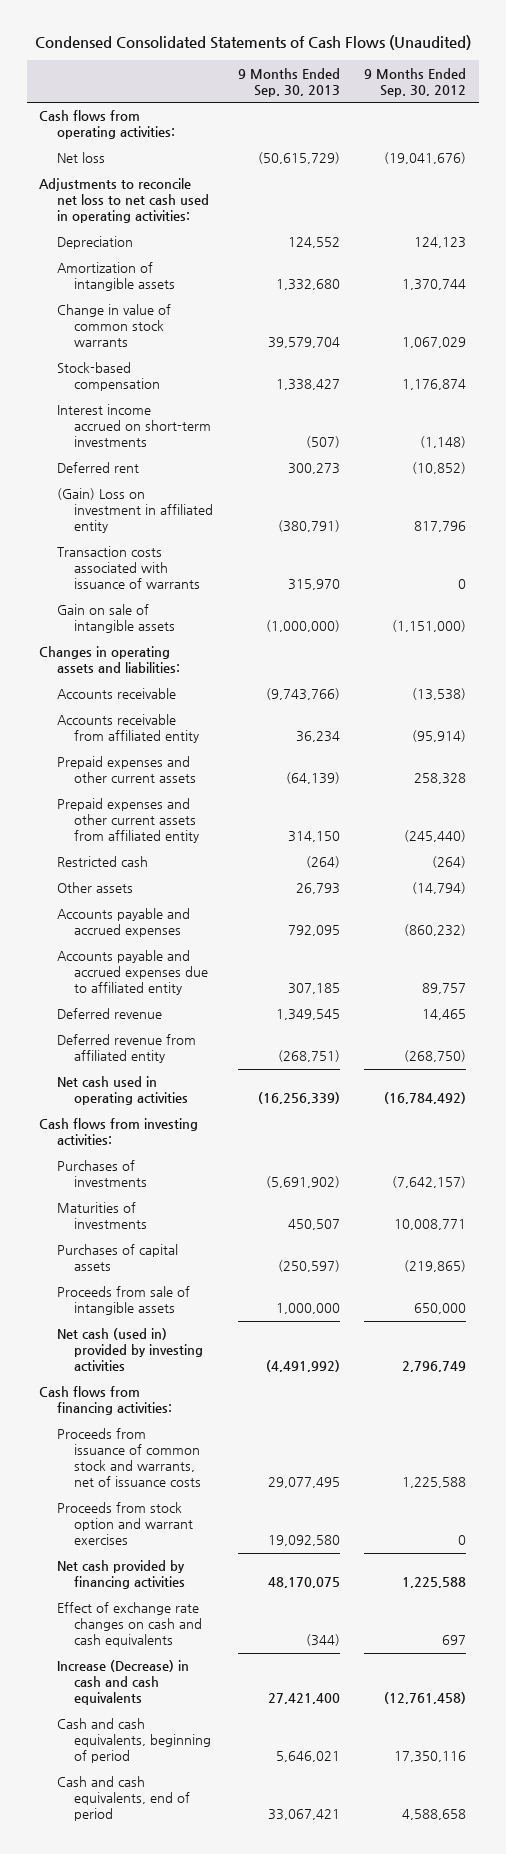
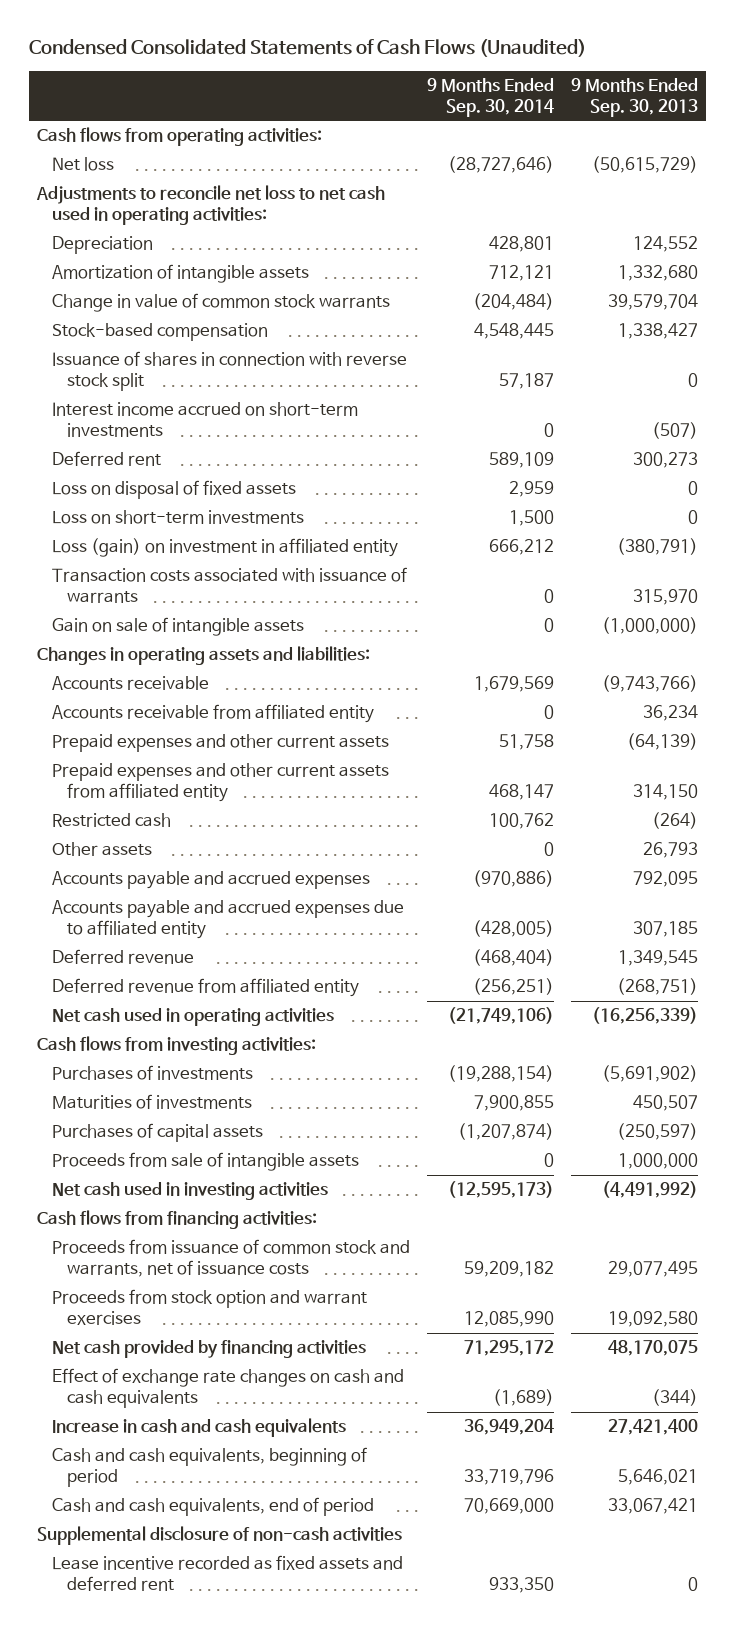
- | 9 Months Ended Sep. 30, 2013 | 9 Months Ended Sep. 30, 2012
+ | 9 Months Ended Sep. 30, 2014 | 9 Months Ended Sep. 30, 2013
+ Issuance of shares in connection with reverse stock split | 57,187 | 0
- (Gain) Loss on investment in affiliated entity | (380,791) | 817,796
+ Loss on disposal of fixed assets | 2,959 | 0
+ Loss on short-term investments | 1,500 | 0
+ Loss (gain) on investment in affiliated entity | 666,212 | (380,791)
- Net cash (used in) provided by investing activities | (4,491,992) | 2,796,749
+ Net cash used in investing activities | (12,595,173) | (4,491,992)
- Increase (Decrease) in cash and cash equivalents | 27,421,400 | (12,761,458)
+ Increase in cash and cash equivalents | 36,949,204 | 27,421,400
+ Supplemental disclosure of non-cash activities
+ Lease incentive recorded as fixed assets and deferred rent | 933,350 | 0

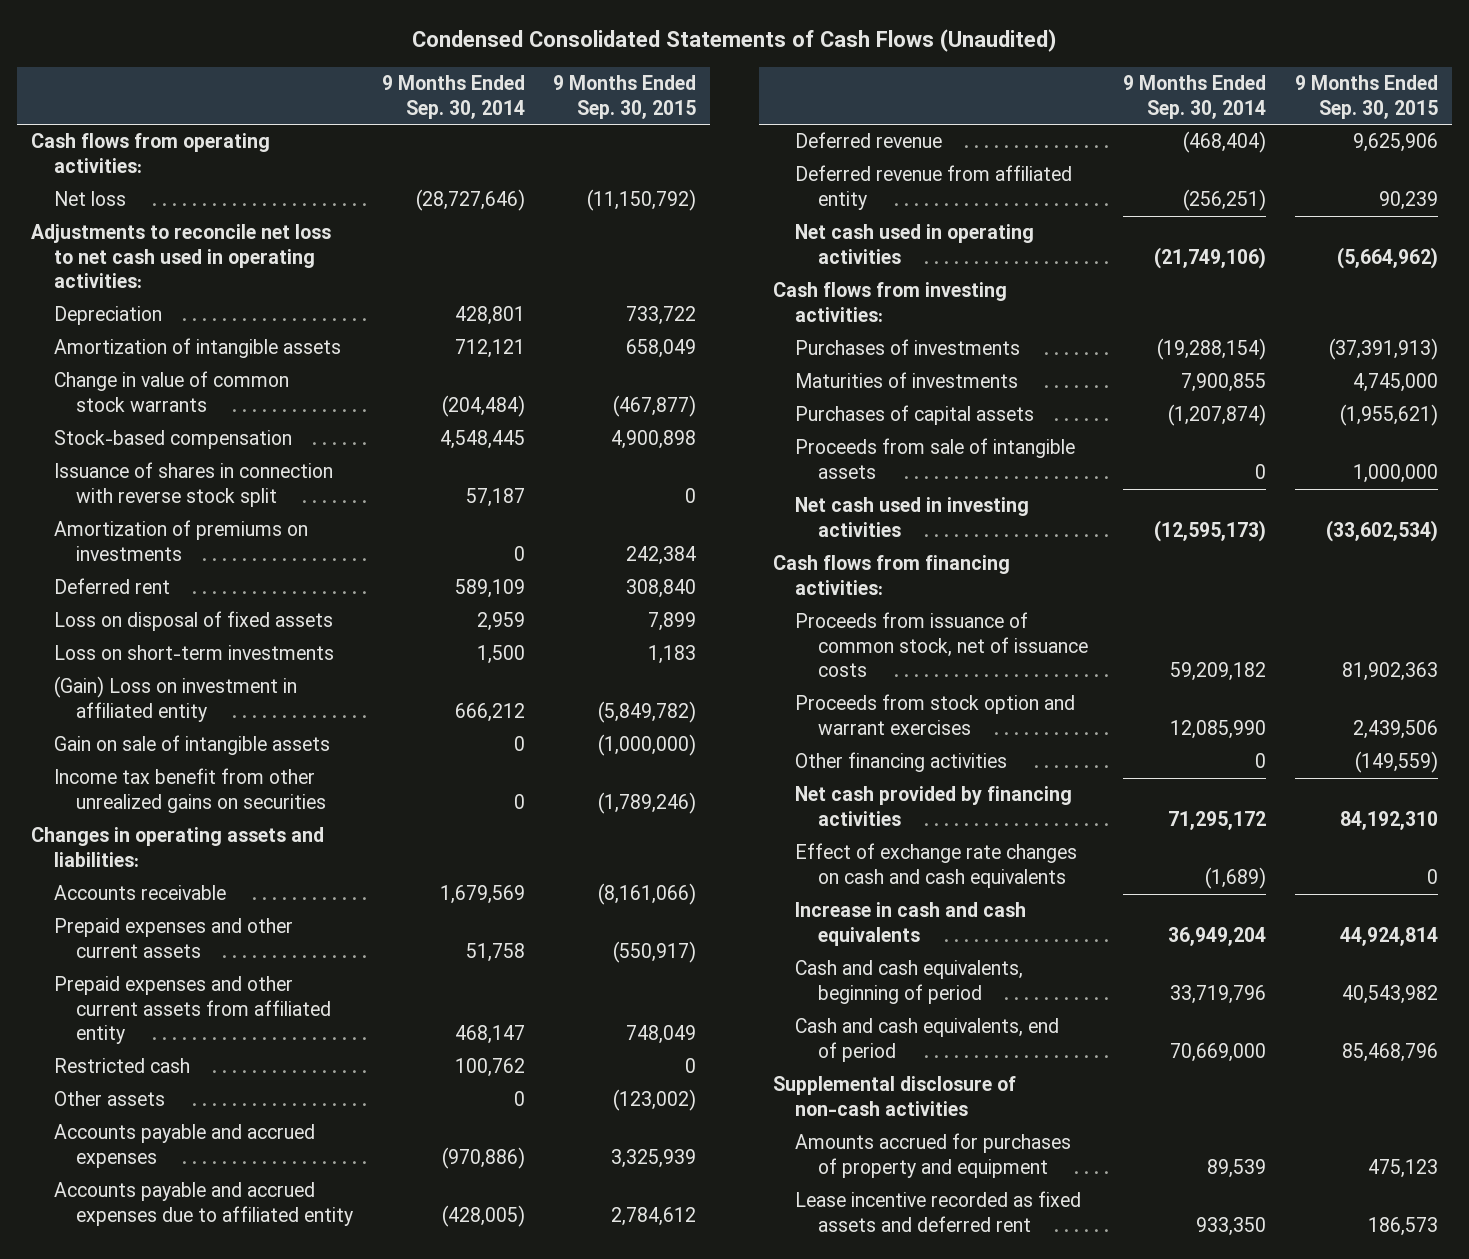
- | 9 Months Ended Sep. 30, 2014 | 9 Months Ended Sep. 30, 2013
+ | 9 Months Ended Sep. 30, 2014 | 9 Months Ended Sep. 30, 2015
- Interest income accrued on short-term investments | 0 | (507)
+ Amortization of premiums on investments | 0 | 242,384
- Loss (gain) on investment in affiliated entity | 666,212 | (380,791)
- Transaction costs associated with issuance of warrants | 0 | 315,970
+ (Gain) Loss on investment in affiliated entity | 666,212 | (5,849,782)
+ Income tax benefit from other unrealized gains on securities | 0 | (1,789,246)
- Accounts receivable from affiliated entity | 0 | 36,234
- Proceeds from issuance of common stock and warrants, net of issuance costs | 59,209,182 | 29,077,495
+ Proceeds from issuance of common stock, net of issuance costs | 59,209,182 | 81,902,363
+ Other financing activities | 0 | (149,559)
+ Amounts accrued for purchases of property and equipment | 89,539 | 475,123

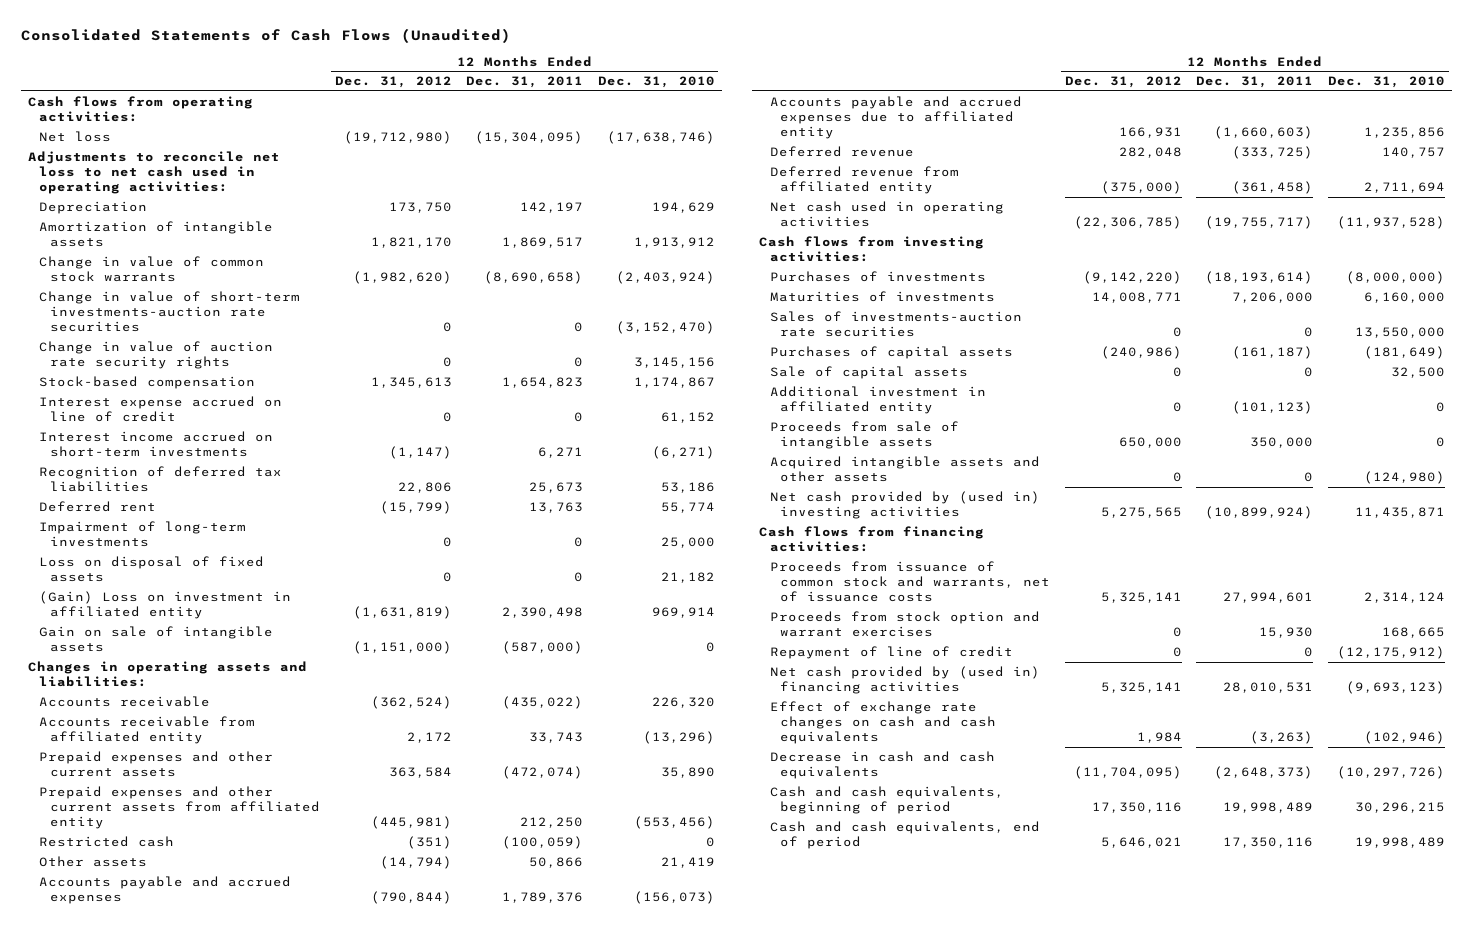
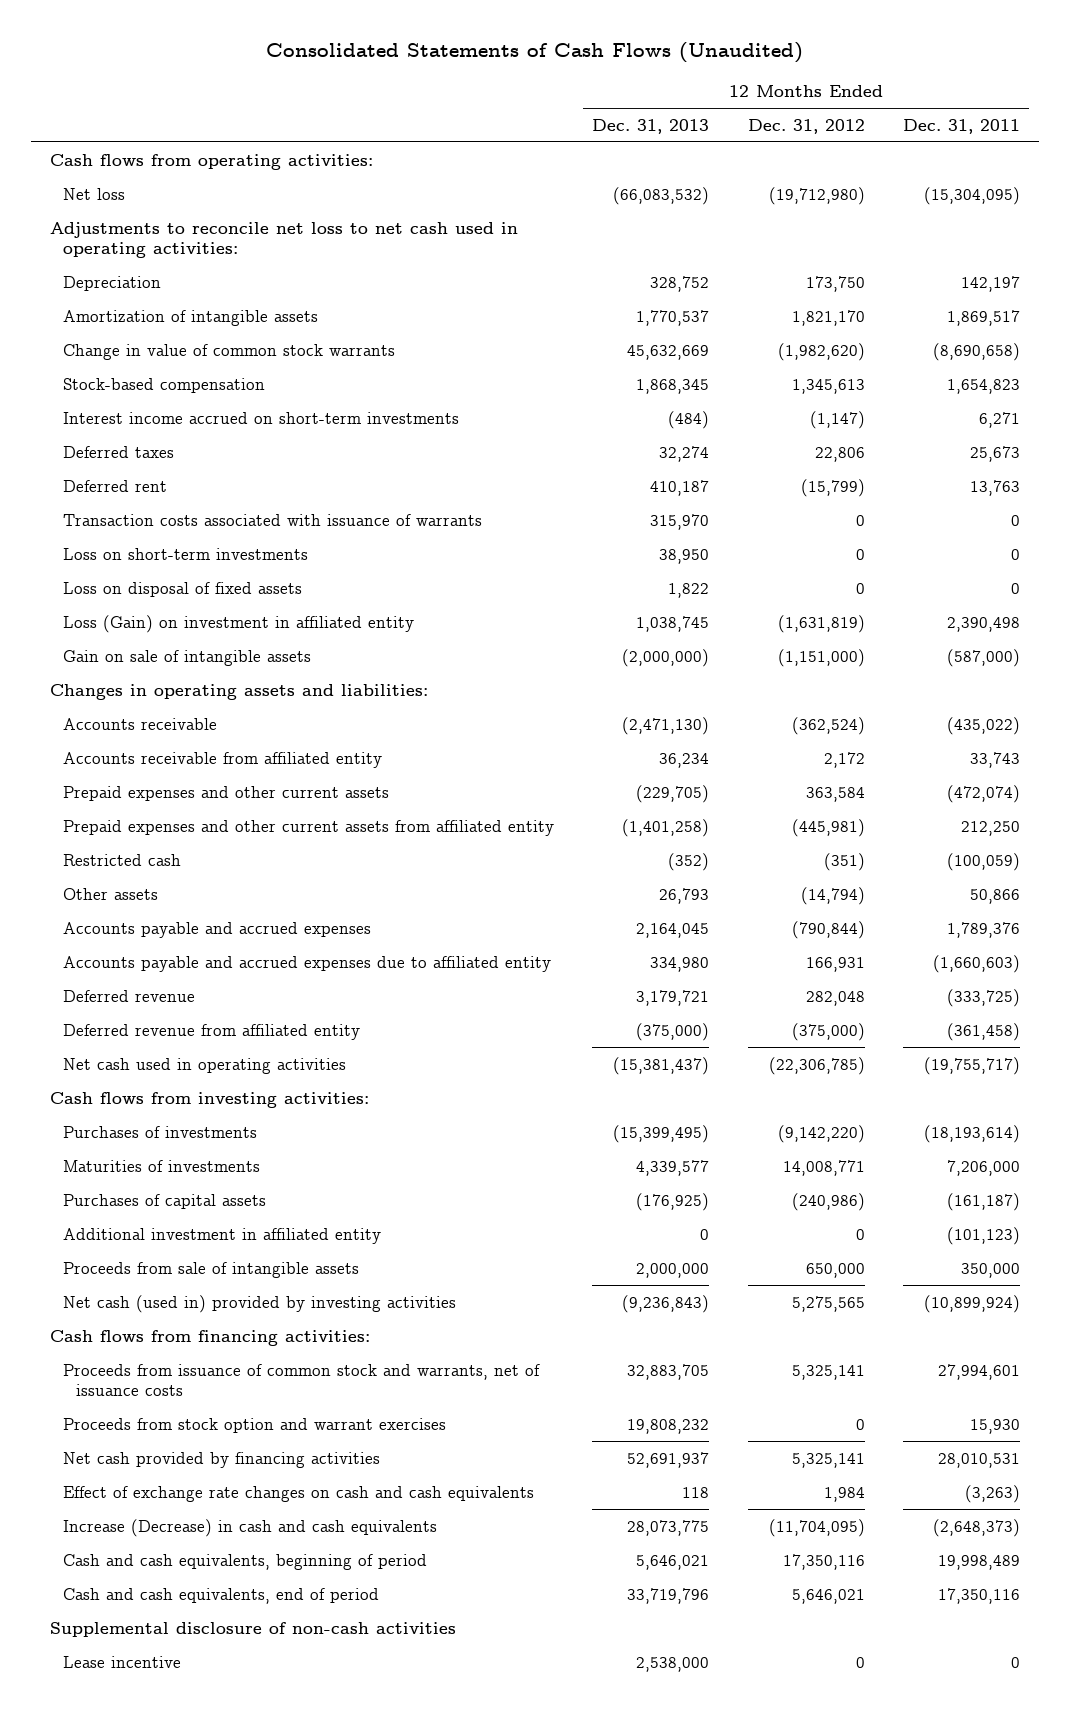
- | 12 Months Ended Dec. 31, 2012 | 12 Months Ended Dec. 31, 2011 | 12 Months Ended Dec. 31, 2010
+ | 12 Months Ended Dec. 31, 2013 | 12 Months Ended Dec. 31, 2012 | 12 Months Ended Dec. 31, 2011
- Change in value of short-term investments-auction rate securities | 0 | 0 | (3,152,470)
- Change in value of auction rate security rights | 0 | 0 | 3,145,156
- Interest expense accrued on line of credit | 0 | 0 | 61,152
- Recognition of deferred tax liabilities | 22,806 | 25,673 | 53,186
+ Deferred taxes | 32,274 | 22,806 | 25,673
- Impairment of long-term investments | 0 | 0 | 25,000
+ Transaction costs associated with issuance of warrants | 315,970 | 0 | 0
+ Loss on short-term investments | 38,950 | 0 | 0
- (Gain) Loss on investment in affiliated entity | (1,631,819) | 2,390,498 | 969,914
+ Loss (Gain) on investment in affiliated entity | 1,038,745 | (1,631,819) | 2,390,498
- Sales of investments-auction rate securities | 0 | 0 | 13,550,000
- Sale of capital assets | 0 | 0 | 32,500
- Acquired intangible assets and other assets | 0 | 0 | (124,980)
- Net cash provided by (used in) investing activities | 5,275,565 | (10,899,924) | 11,435,871
+ Net cash (used in) provided by investing activities | (9,236,843) | 5,275,565 | (10,899,924)
- Repayment of line of credit | 0 | 0 | (12,175,912)
- Net cash provided by (used in) financing activities | 5,325,141 | 28,010,531 | (9,693,123)
+ Net cash provided by financing activities | 52,691,937 | 5,325,141 | 28,010,531
- Decrease in cash and cash equivalents | (11,704,095) | (2,648,373) | (10,297,726)
+ Increase (Decrease) in cash and cash equivalents | 28,073,775 | (11,704,095) | (2,648,373)
+ Supplemental disclosure of non-cash activities
+ Lease incentive | 2,538,000 | 0 | 0

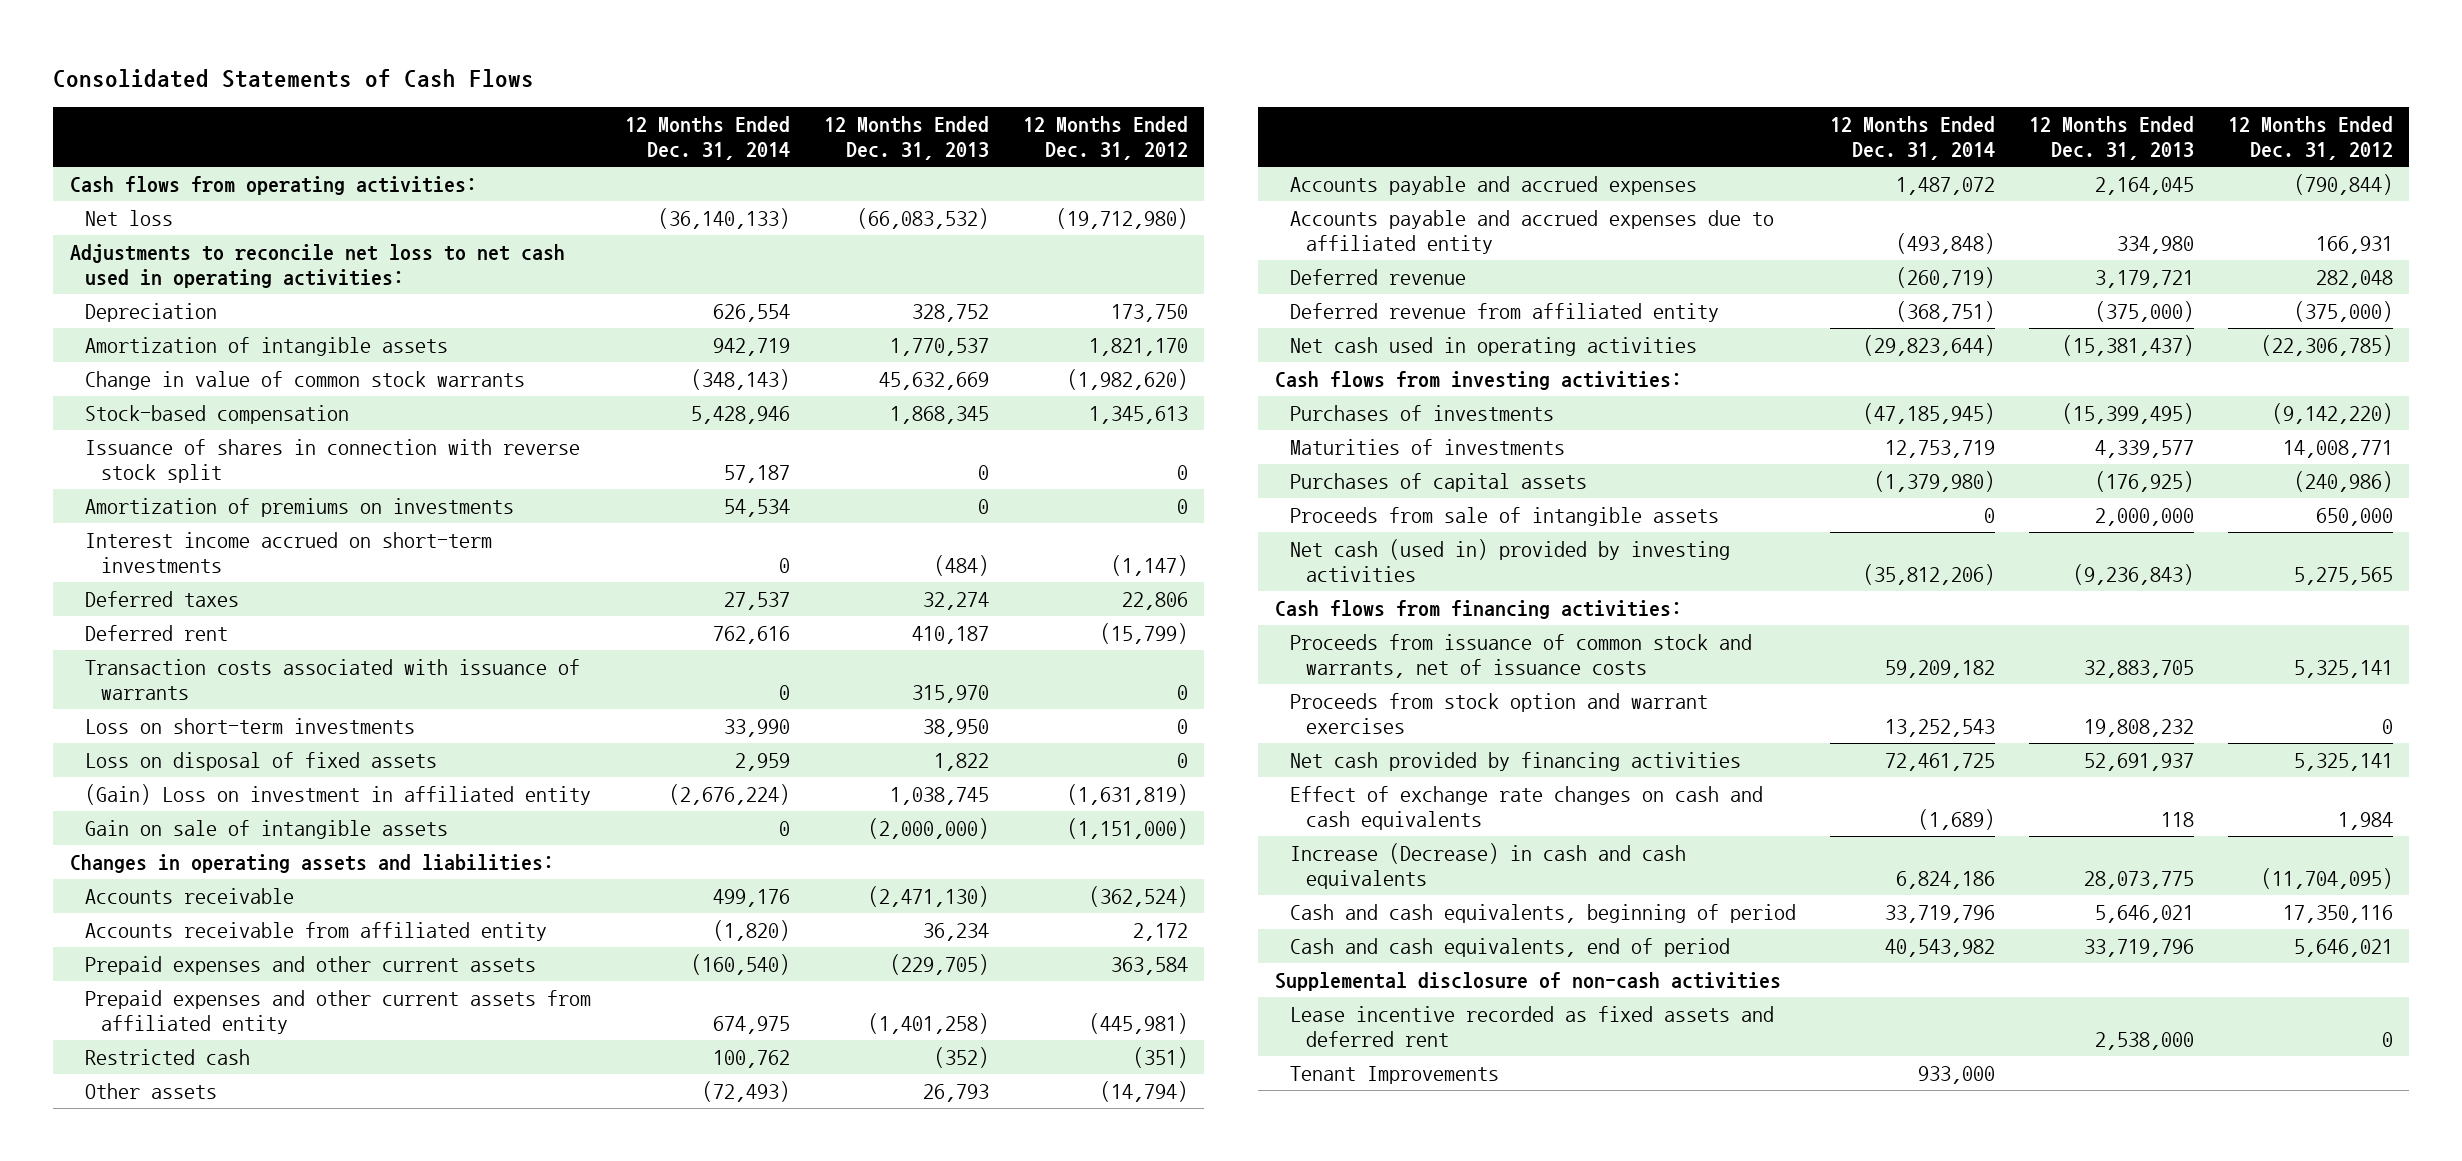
- Consolidated Statements of Cash Flows (Unaudited)
+ Consolidated Statements of Cash Flows
- | 12 Months Ended Dec. 31, 2013 | 12 Months Ended Dec. 31, 2012 | 12 Months Ended Dec. 31, 2011
+ | 12 Months Ended Dec. 31, 2014 | 12 Months Ended Dec. 31, 2013 | 12 Months Ended Dec. 31, 2012
+ Issuance of shares in connection with reverse stock split | 57,187 | 0 | 0
+ Amortization of premiums on investments | 54,534 | 0 | 0
- Loss (Gain) on investment in affiliated entity | 1,038,745 | (1,631,819) | 2,390,498
+ (Gain) Loss on investment in affiliated entity | (2,676,224) | 1,038,745 | (1,631,819)
- Additional investment in affiliated entity | 0 | 0 | (101,123)
- Lease incentive | 2,538,000 | 0 | 0
+ Lease incentive recorded as fixed assets and deferred rent | | 2,538,000 | 0
+ Tenant Improvements | 933,000 | |

